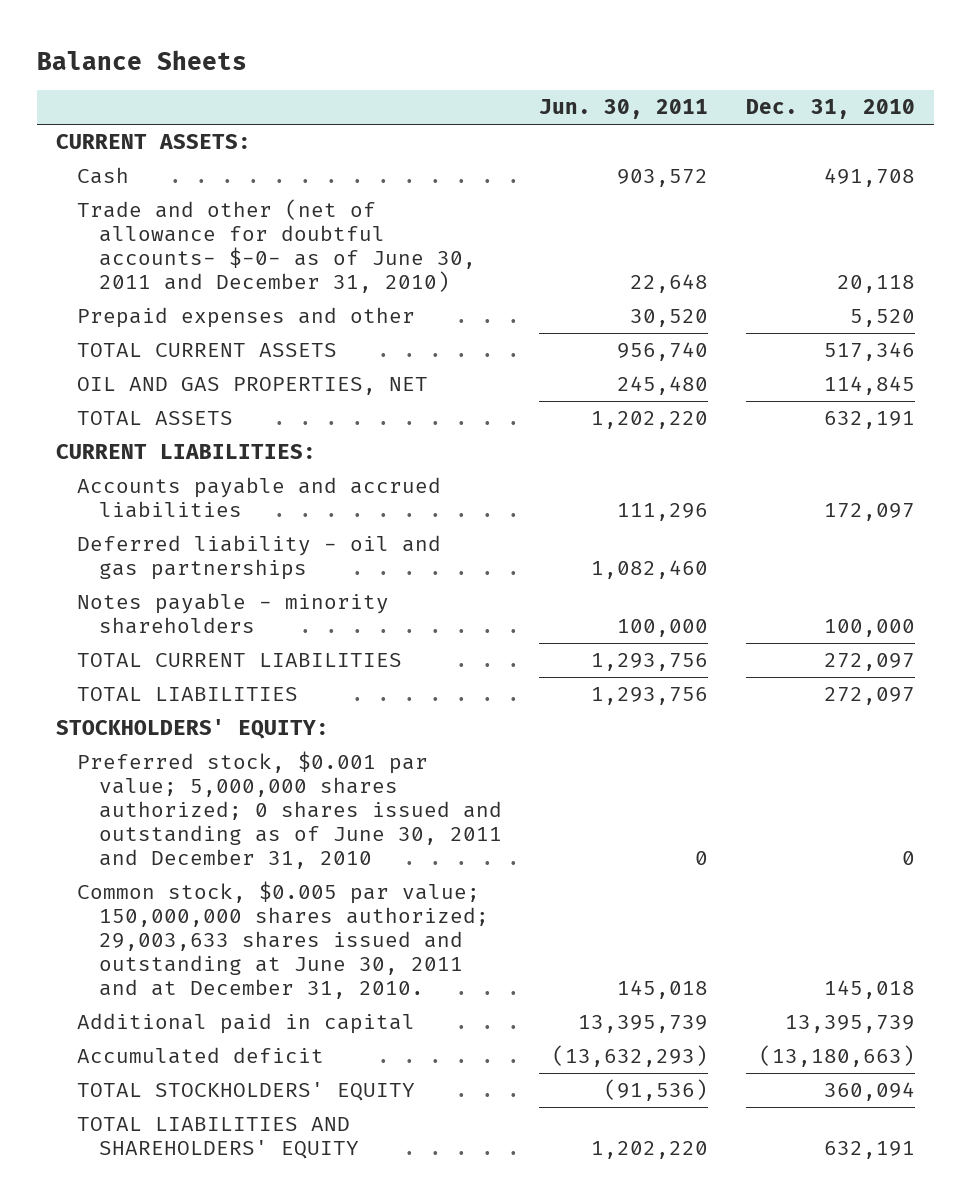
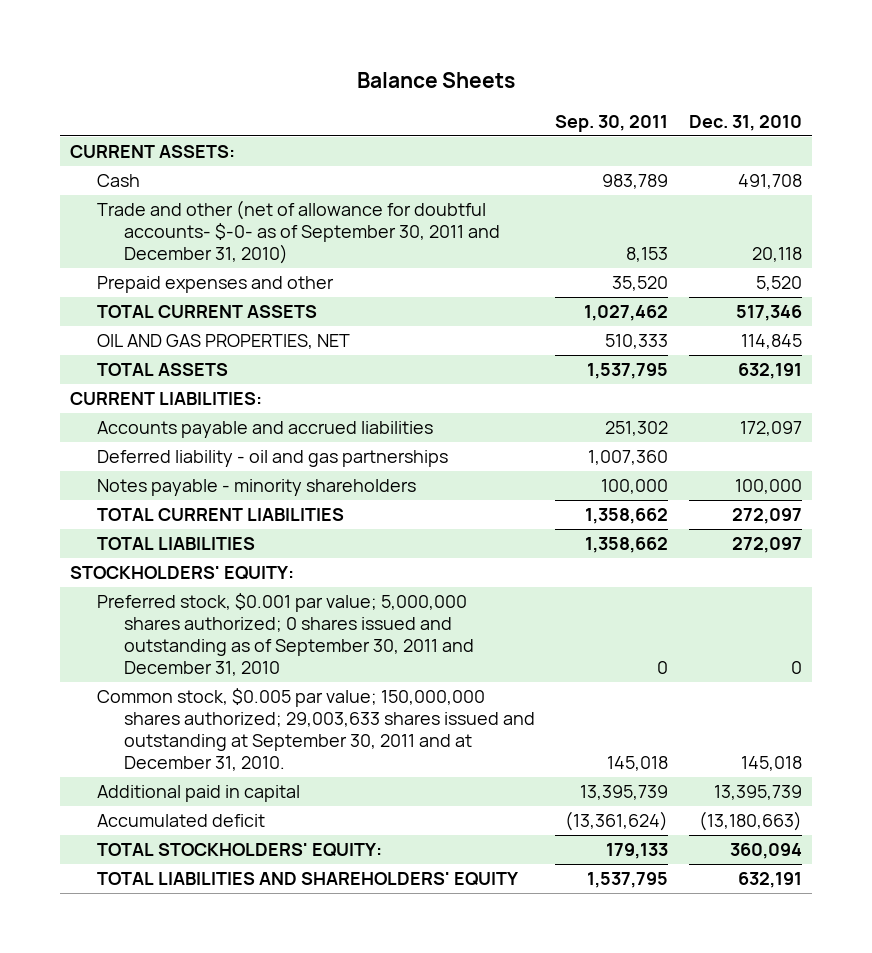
- | Jun. 30, 2011 | Dec. 31, 2010
+ | Sep. 30, 2011 | Dec. 31, 2010
- Trade and other (net of allowance for doubtful accounts- $-0- as of June 30, 2011 and December 31, 2010) | 22,648 | 20,118
+ Trade and other (net of allowance for doubtful accounts- $-0- as of September 30, 2011 and December 31, 2010) | 8,153 | 20,118
- Preferred stock, $0.001 par value; 5,000,000 shares authorized; 0 shares issued and outstanding as of June 30, 2011 and December 31, 2010 | 0 | 0
- Common stock, $0.005 par value; 150,000,000 shares authorized; 29,003,633 shares issued and outstanding at June 30, 2011 and at December 31, 2010. | 145,018 | 145,018
+ Preferred stock, $0.001 par value; 5,000,000 shares authorized; 0 shares issued and outstanding as of September 30, 2011 and December 31, 2010 | 0 | 0
+ Common stock, $0.005 par value; 150,000,000 shares authorized; 29,003,633 shares issued and outstanding at September 30, 2011 and at December 31, 2010. | 145,018 | 145,018
- TOTAL STOCKHOLDERS' EQUITY | (91,536) | 360,094
+ TOTAL STOCKHOLDERS' EQUITY: | 179,133 | 360,094

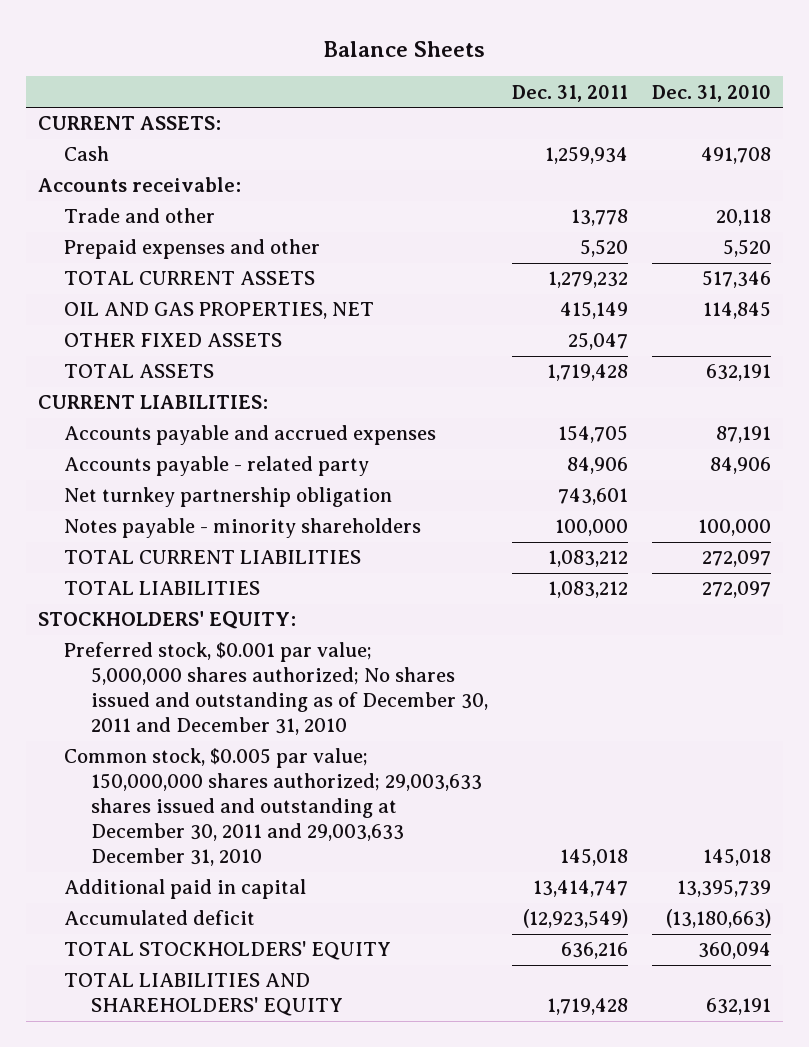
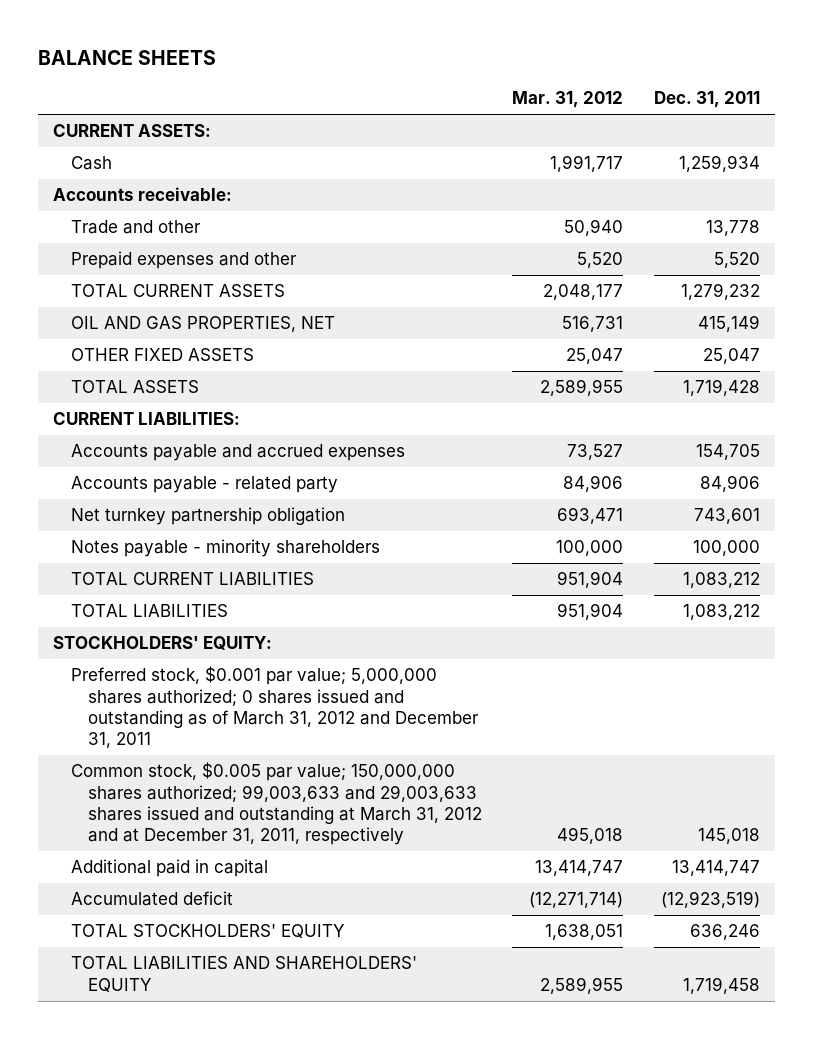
- Balance Sheets
+ BALANCE SHEETS
- | Dec. 31, 2011 | Dec. 31, 2010
+ | Mar. 31, 2012 | Dec. 31, 2011
- Preferred stock, $0.001 par value; 5,000,000 shares authorized; No shares issued and outstanding as of December 30, 2011 and December 31, 2010
- Common stock, $0.005 par value; 150,000,000 shares authorized; 29,003,633 shares issued and outstanding at December 30, 2011 and 29,003,633 December 31, 2010 | 145,018 | 145,018
+ Preferred stock, $0.001 par value; 5,000,000 shares authorized; 0 shares issued and outstanding as of March 31, 2012 and December 31, 2011
+ Common stock, $0.005 par value; 150,000,000 shares authorized; 99,003,633 and 29,003,633 shares issued and outstanding at March 31, 2012 and at December 31, 2011, respectively | 495,018 | 145,018
- Accumulated deficit | (12,923,549) | (13,180,663)
- TOTAL STOCKHOLDERS' EQUITY | 636,216 | 360,094
- TOTAL LIABILITIES AND SHAREHOLDERS' EQUITY | 1,719,428 | 632,191
+ Accumulated deficit | (12,271,714) | (12,923,519)
+ TOTAL STOCKHOLDERS' EQUITY | 1,638,051 | 636,246
+ TOTAL LIABILITIES AND SHAREHOLDERS' EQUITY | 2,589,955 | 1,719,458

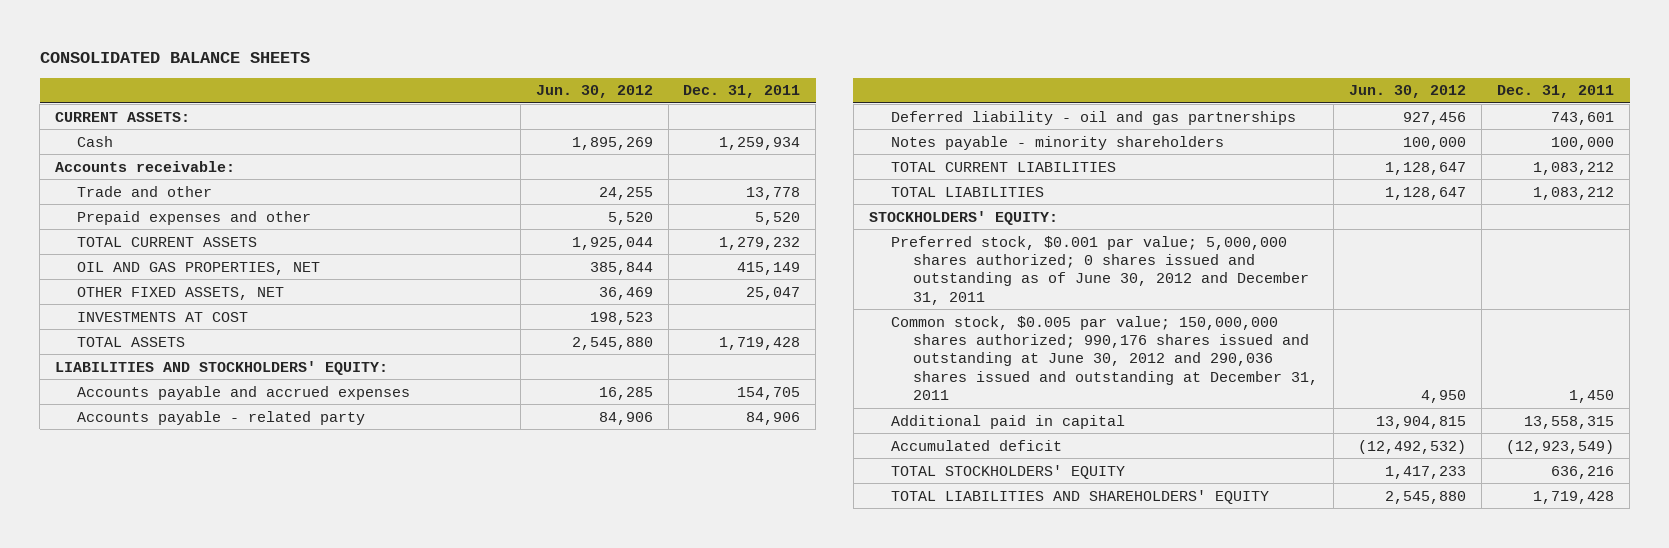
- BALANCE SHEETS
+ CONSOLIDATED BALANCE SHEETS
- | Mar. 31, 2012 | Dec. 31, 2011
+ | Jun. 30, 2012 | Dec. 31, 2011
- OTHER FIXED ASSETS | 25,047 | 25,047
+ OTHER FIXED ASSETS, NET | 36,469 | 25,047
+ INVESTMENTS AT COST | 198,523 |
- CURRENT LIABILITIES:
+ LIABILITIES AND STOCKHOLDERS' EQUITY:
- Net turnkey partnership obligation | 693,471 | 743,601
+ Deferred liability - oil and gas partnerships | 927,456 | 743,601
- Preferred stock, $0.001 par value; 5,000,000 shares authorized; 0 shares issued and outstanding as of March 31, 2012 and December 31, 2011
- Common stock, $0.005 par value; 150,000,000 shares authorized; 99,003,633 and 29,003,633 shares issued and outstanding at March 31, 2012 and at December 31, 2011, respectively | 495,018 | 145,018
- Additional paid in capital | 13,414,747 | 13,414,747
- Accumulated deficit | (12,271,714) | (12,923,519)
- TOTAL STOCKHOLDERS' EQUITY | 1,638,051 | 636,246
- TOTAL LIABILITIES AND SHAREHOLDERS' EQUITY | 2,589,955 | 1,719,458
+ Preferred stock, $0.001 par value; 5,000,000 shares authorized; 0 shares issued and outstanding as of June 30, 2012 and December 31, 2011
+ Common stock, $0.005 par value; 150,000,000 shares authorized; 990,176 shares issued and outstanding at June 30, 2012 and 290,036 shares issued and outstanding at December 31, 2011 | 4,950 | 1,450
+ Additional paid in capital | 13,904,815 | 13,558,315
+ Accumulated deficit | (12,492,532) | (12,923,549)
+ TOTAL STOCKHOLDERS' EQUITY | 1,417,233 | 636,216
+ TOTAL LIABILITIES AND SHAREHOLDERS' EQUITY | 2,545,880 | 1,719,428

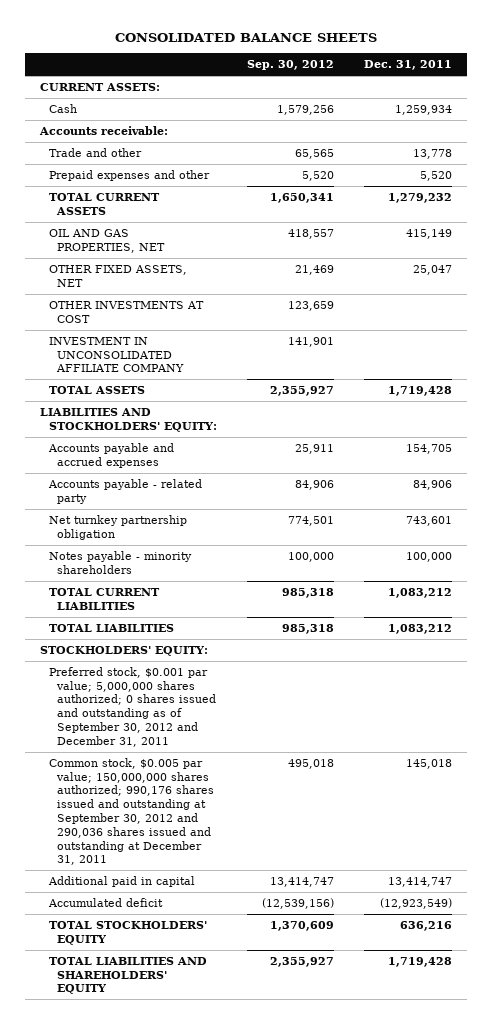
- | Jun. 30, 2012 | Dec. 31, 2011
+ | Sep. 30, 2012 | Dec. 31, 2011
- INVESTMENTS AT COST | 198,523 |
+ OTHER INVESTMENTS AT COST | 123,659 |
+ INVESTMENT IN UNCONSOLIDATED AFFILIATE COMPANY | 141,901 |
- Deferred liability - oil and gas partnerships | 927,456 | 743,601
+ Net turnkey partnership obligation | 774,501 | 743,601
- Preferred stock, $0.001 par value; 5,000,000 shares authorized; 0 shares issued and outstanding as of June 30, 2012 and December 31, 2011
- Common stock, $0.005 par value; 150,000,000 shares authorized; 990,176 shares issued and outstanding at June 30, 2012 and 290,036 shares issued and outstanding at December 31, 2011 | 4,950 | 1,450
- Additional paid in capital | 13,904,815 | 13,558,315
+ Preferred stock, $0.001 par value; 5,000,000 shares authorized; 0 shares issued and outstanding as of September 30, 2012 and December 31, 2011
+ Common stock, $0.005 par value; 150,000,000 shares authorized; 990,176 shares issued and outstanding at September 30, 2012 and 290,036 shares issued and outstanding at December 31, 2011 | 495,018 | 145,018
+ Additional paid in capital | 13,414,747 | 13,414,747

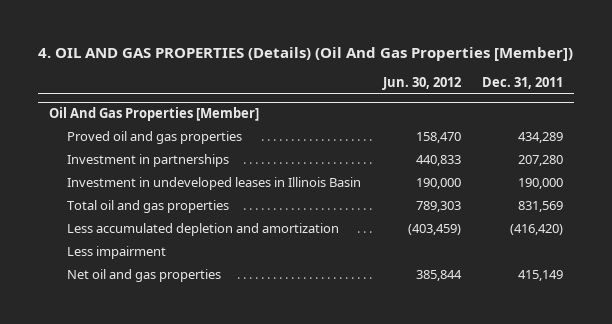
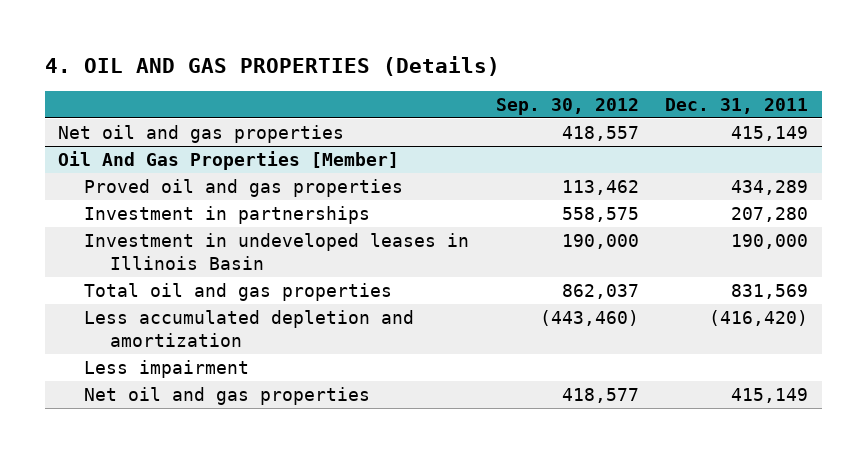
- 4. OIL AND GAS PROPERTIES (Details) (Oil And Gas Properties [Member])
+ 4. OIL AND GAS PROPERTIES (Details)
- | Jun. 30, 2012 | Dec. 31, 2011
+ | Sep. 30, 2012 | Dec. 31, 2011
+ Net oil and gas properties | 418,557 | 415,149

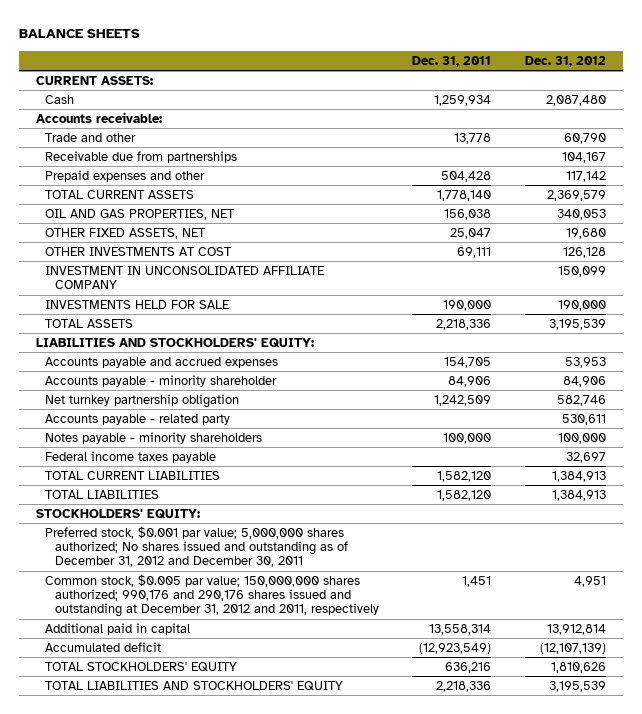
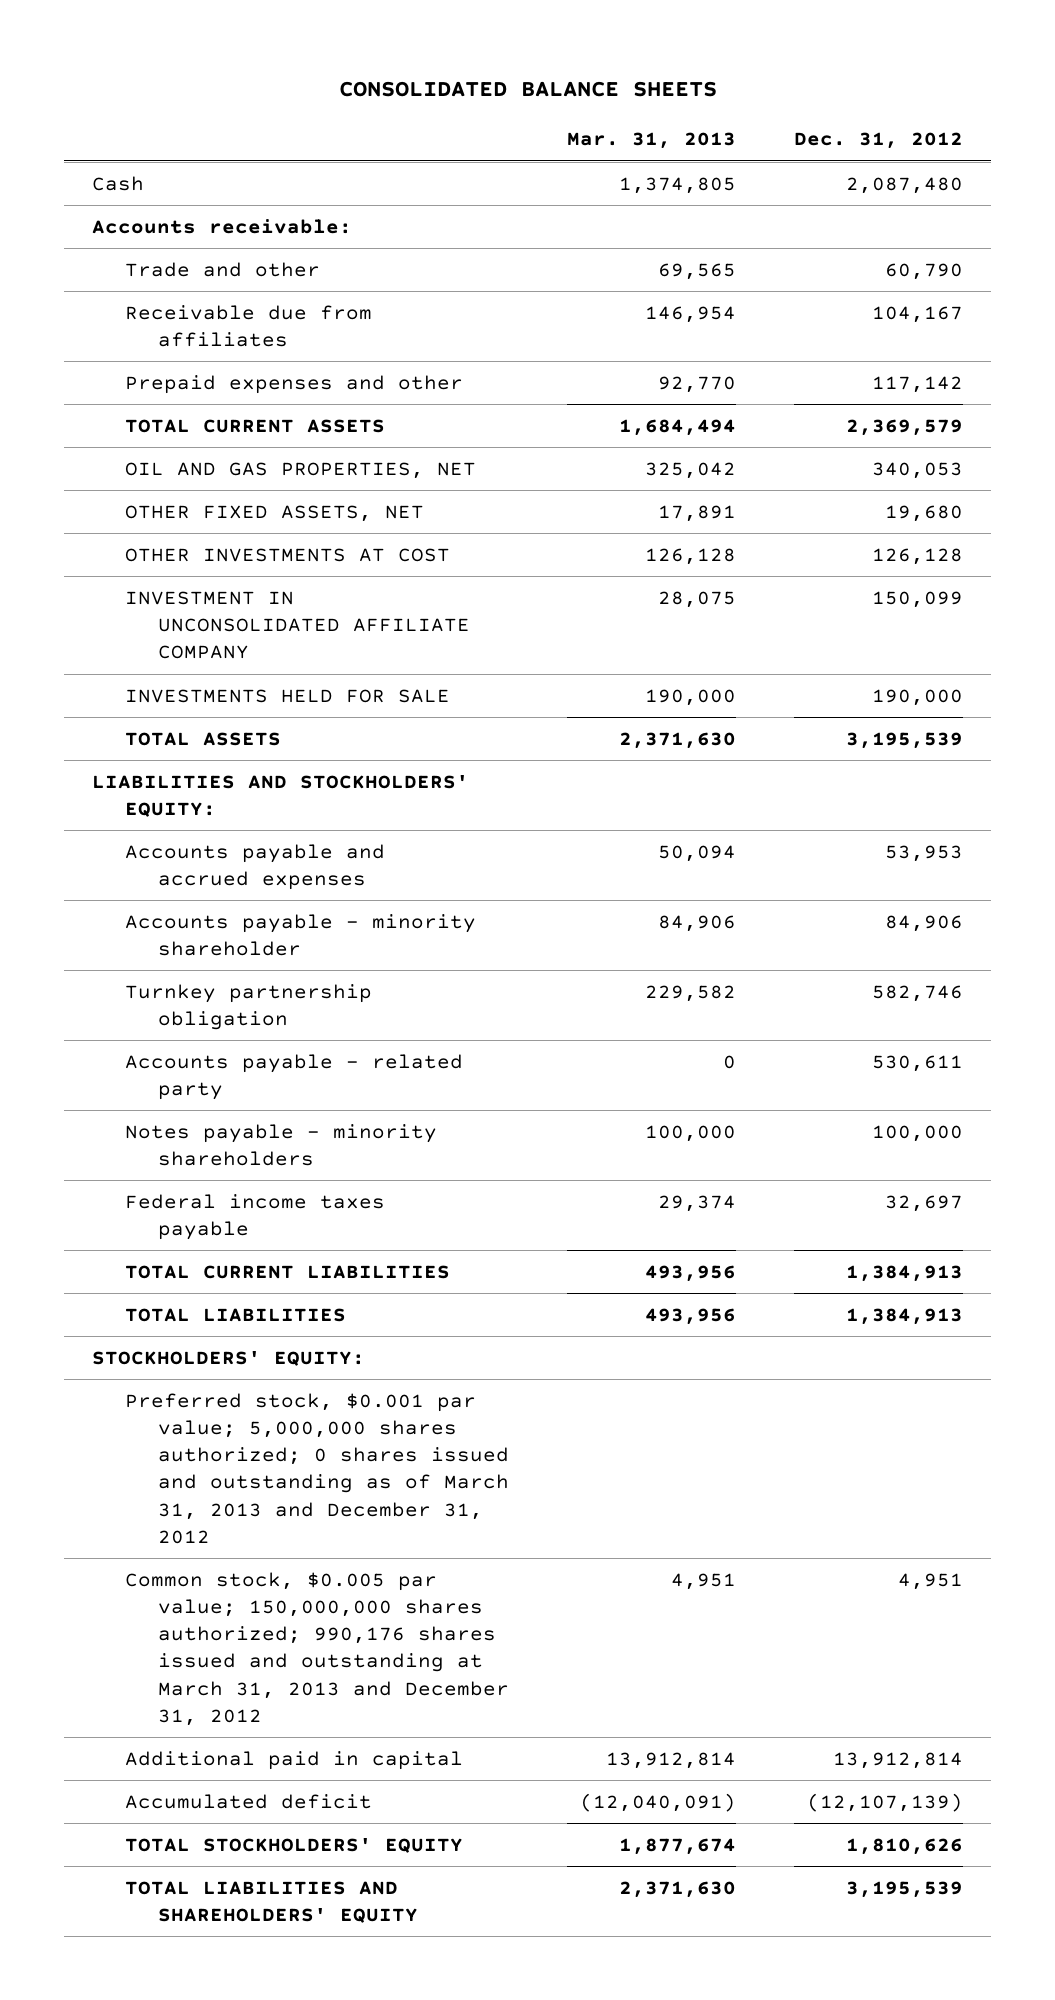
- BALANCE SHEETS
+ CONSOLIDATED BALANCE SHEETS
- | Dec. 31, 2011 | Dec. 31, 2012
+ | Mar. 31, 2013 | Dec. 31, 2012
- CURRENT ASSETS:
- Receivable due from partnerships | | 104,167
+ Receivable due from affiliates | 146,954 | 104,167
- Net turnkey partnership obligation | 1,242,509 | 582,746
+ Turnkey partnership obligation | 229,582 | 582,746
- Preferred stock, $0.001 par value; 5,000,000 shares authorized; No shares issued and outstanding as of December 31, 2012 and December 30, 2011
- Common stock, $0.005 par value; 150,000,000 shares authorized; 990,176 and 290,176 shares issued and outstanding at December 31, 2012 and 2011, respectively | 1,451 | 4,951
+ Preferred stock, $0.001 par value; 5,000,000 shares authorized; 0 shares issued and outstanding as of March 31, 2013 and December 31, 2012
+ Common stock, $0.005 par value; 150,000,000 shares authorized; 990,176 shares issued and outstanding at March 31, 2013 and December 31, 2012 | 4,951 | 4,951
- TOTAL LIABILITIES AND STOCKHOLDERS' EQUITY | 2,218,336 | 3,195,539
+ TOTAL LIABILITIES AND SHAREHOLDERS' EQUITY | 2,371,630 | 3,195,539

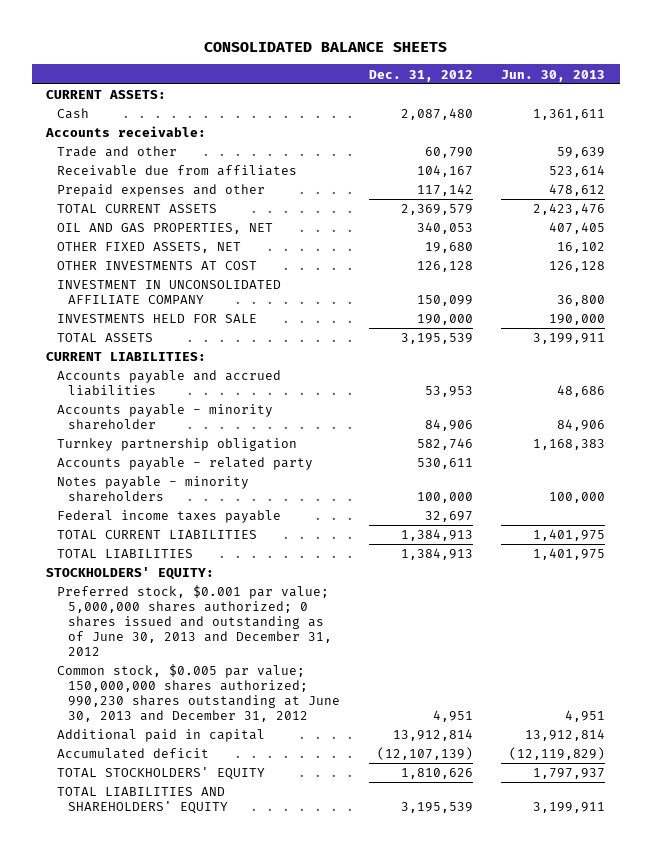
- | Mar. 31, 2013 | Dec. 31, 2012
+ | Dec. 31, 2012 | Jun. 30, 2013
+ CURRENT ASSETS:
- LIABILITIES AND STOCKHOLDERS' EQUITY:
- Accounts payable and accrued expenses | 50,094 | 53,953
+ CURRENT LIABILITIES:
+ Accounts payable and accrued liabilities | 53,953 | 48,686
- Preferred stock, $0.001 par value; 5,000,000 shares authorized; 0 shares issued and outstanding as of March 31, 2013 and December 31, 2012
- Common stock, $0.005 par value; 150,000,000 shares authorized; 990,176 shares issued and outstanding at March 31, 2013 and December 31, 2012 | 4,951 | 4,951
+ Preferred stock, $0.001 par value; 5,000,000 shares authorized; 0 shares issued and outstanding as of June 30, 2013 and December 31, 2012
+ Common stock, $0.005 par value; 150,000,000 shares authorized; 990,230 shares outstanding at June 30, 2013 and December 31, 2012 | 4,951 | 4,951

